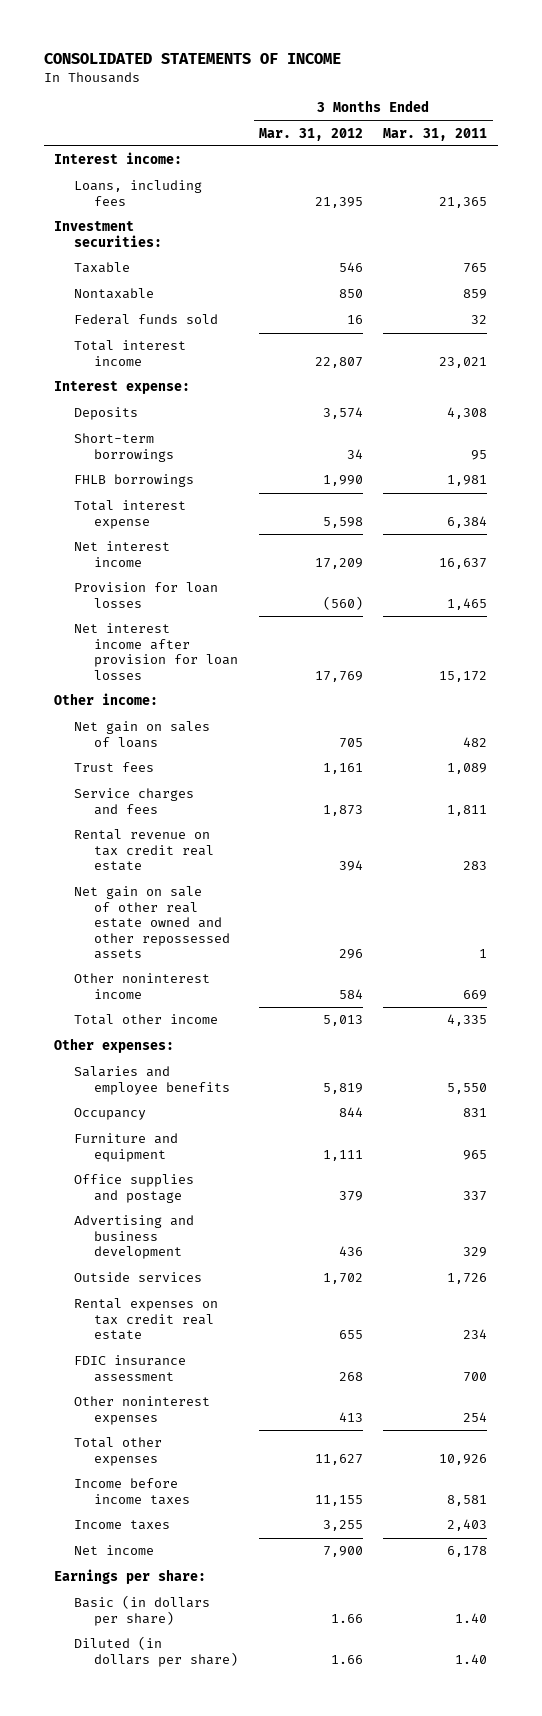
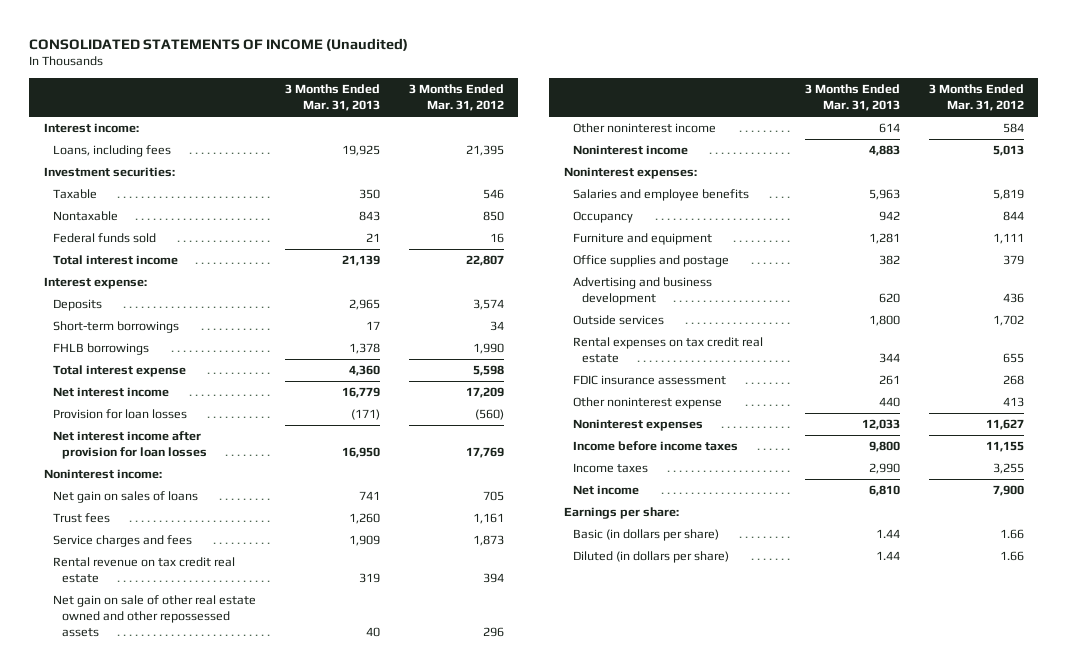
- CONSOLIDATED STATEMENTS OF INCOME
+ CONSOLIDATED STATEMENTS OF INCOME (Unaudited)
- | 3 Months Ended Mar. 31, 2012 | 3 Months Ended Mar. 31, 2011
+ | 3 Months Ended Mar. 31, 2013 | 3 Months Ended Mar. 31, 2012
- Other income:
+ Noninterest income:
- Total other income | 5,013 | 4,335
- Other expenses:
+ Noninterest income | 4,883 | 5,013
+ Noninterest expenses:
- Other noninterest expenses | 413 | 254
- Total other expenses | 11,627 | 10,926
+ Other noninterest expense | 440 | 413
+ Noninterest expenses | 12,033 | 11,627

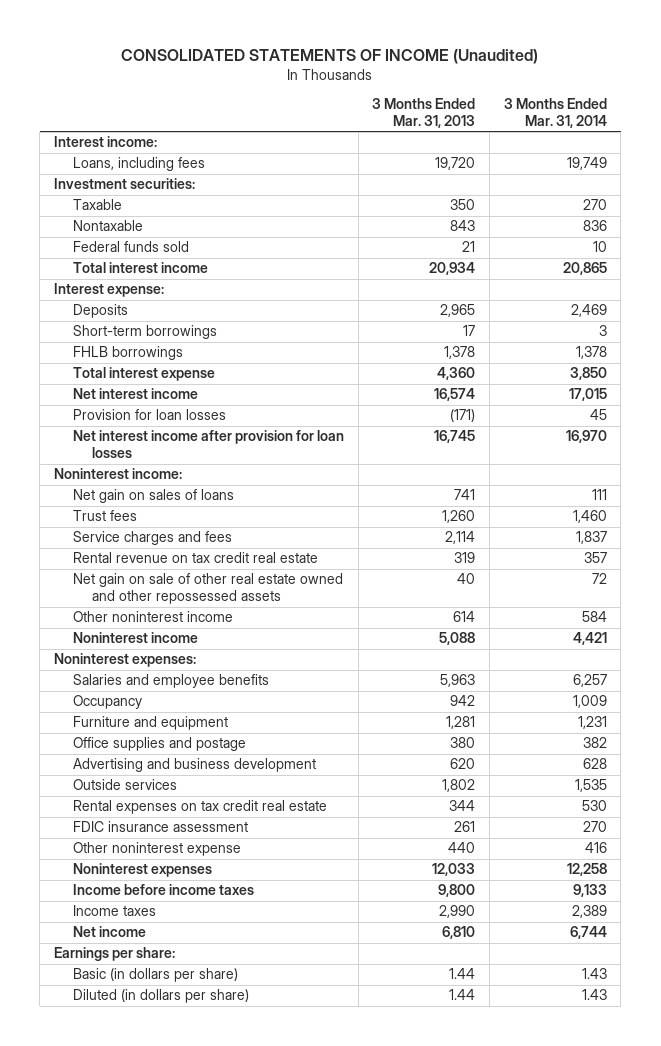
- | 3 Months Ended Mar. 31, 2013 | 3 Months Ended Mar. 31, 2012
+ | 3 Months Ended Mar. 31, 2013 | 3 Months Ended Mar. 31, 2014
- Loans, including fees | 19,925 | 21,395
+ Loans, including fees | 19,720 | 19,749
- Total interest income | 21,139 | 22,807
+ Total interest income | 20,934 | 20,865
- Net interest income | 16,779 | 17,209
+ Net interest income | 16,574 | 17,015
- Net interest income after provision for loan losses | 16,950 | 17,769
+ Net interest income after provision for loan losses | 16,745 | 16,970
- Service charges and fees | 1,909 | 1,873
+ Service charges and fees | 2,114 | 1,837
- Noninterest income | 4,883 | 5,013
+ Noninterest income | 5,088 | 4,421
- Office supplies and postage | 382 | 379
+ Office supplies and postage | 380 | 382
- Outside services | 1,800 | 1,702
+ Outside services | 1,802 | 1,535

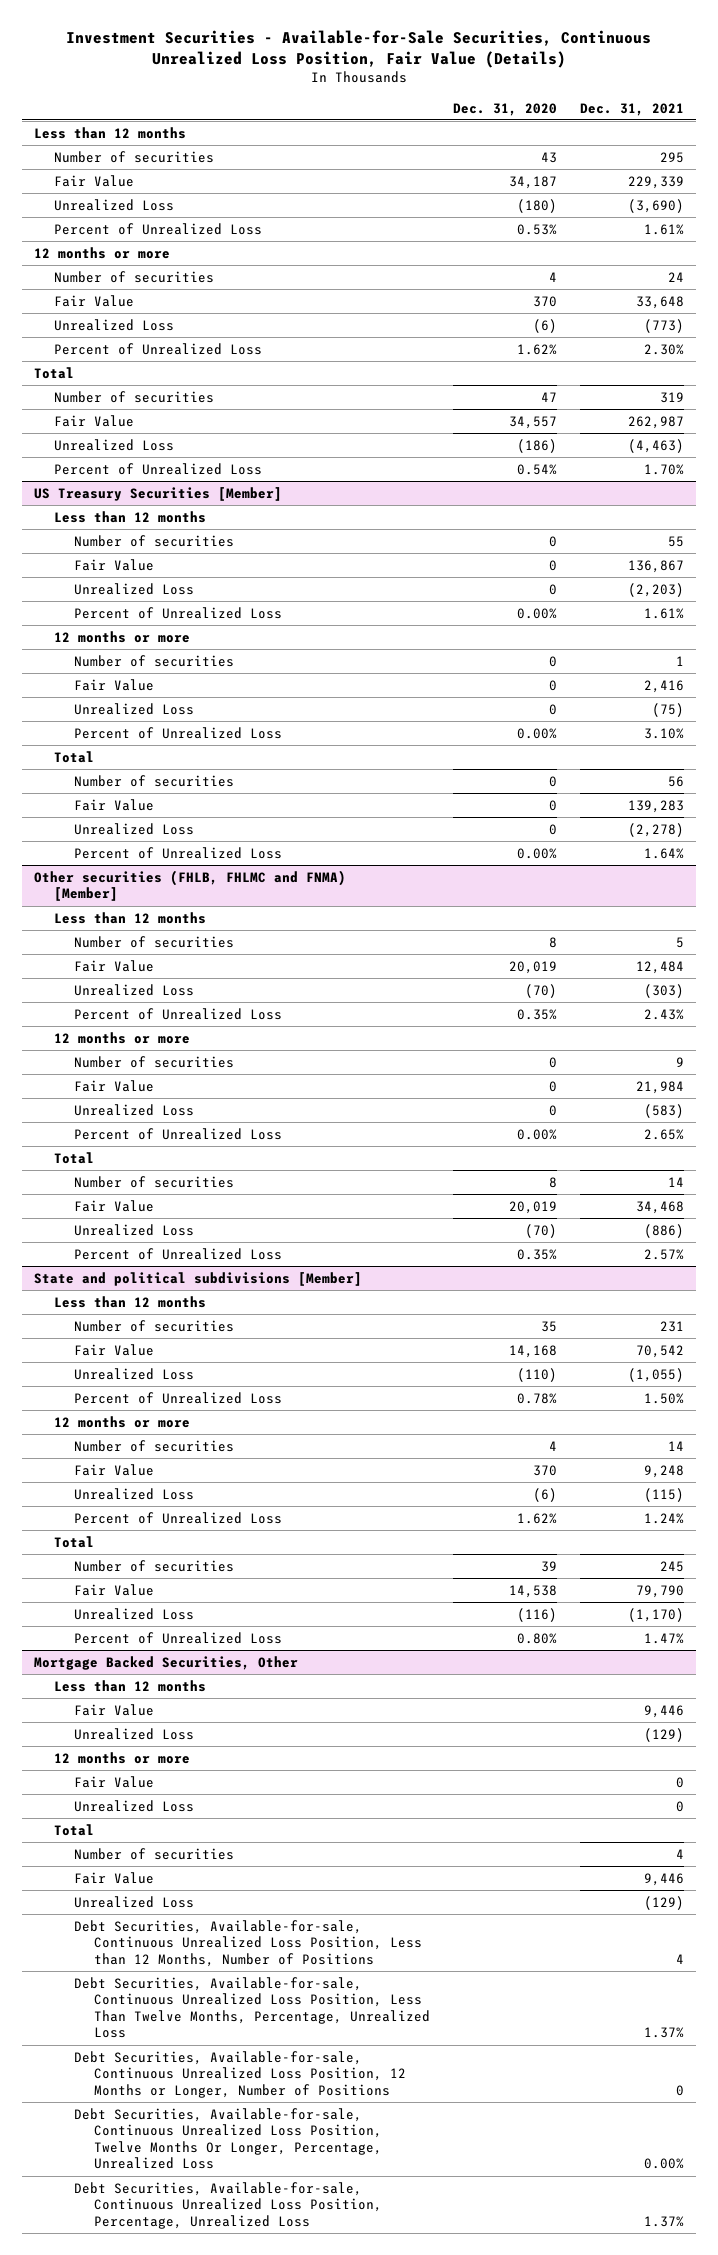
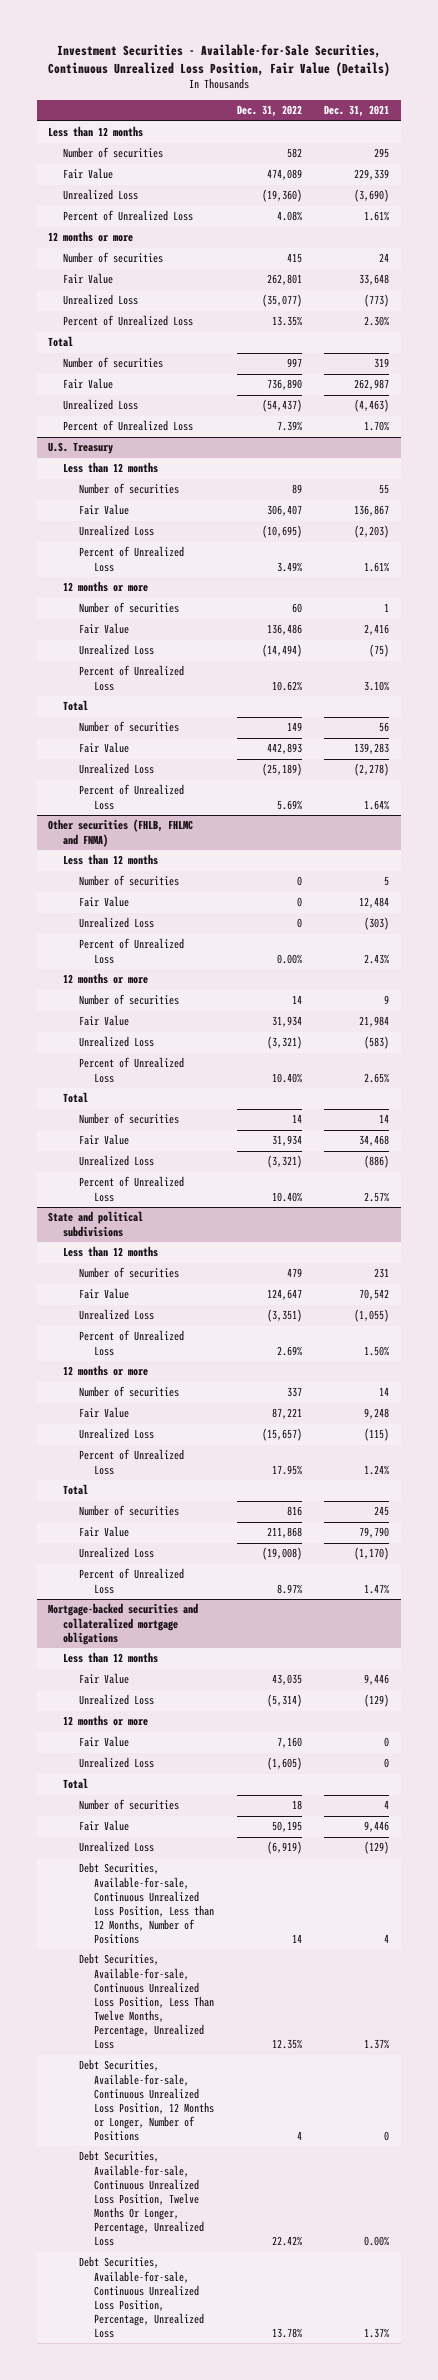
- | Dec. 31, 2020 | Dec. 31, 2021
+ | Dec. 31, 2022 | Dec. 31, 2021
- US Treasury Securities [Member]
+ U.S. Treasury
- Other securities (FHLB, FHLMC and FNMA) [Member]
+ Other securities (FHLB, FHLMC and FNMA)
- State and political subdivisions [Member]
+ State and political subdivisions
- Mortgage Backed Securities, Other
+ Mortgage-backed securities and collateralized mortgage obligations

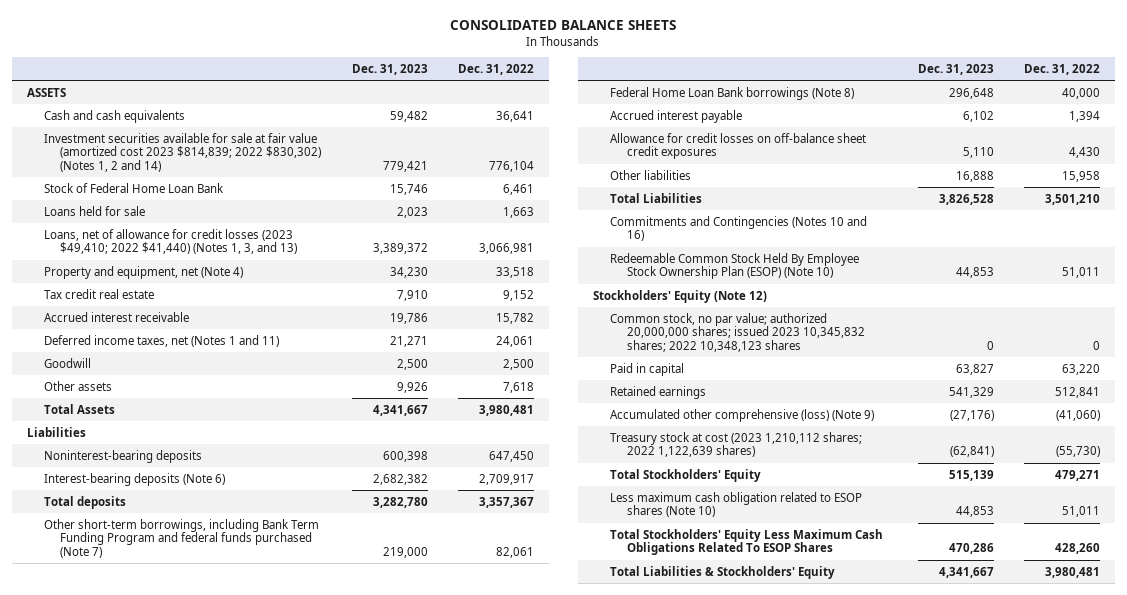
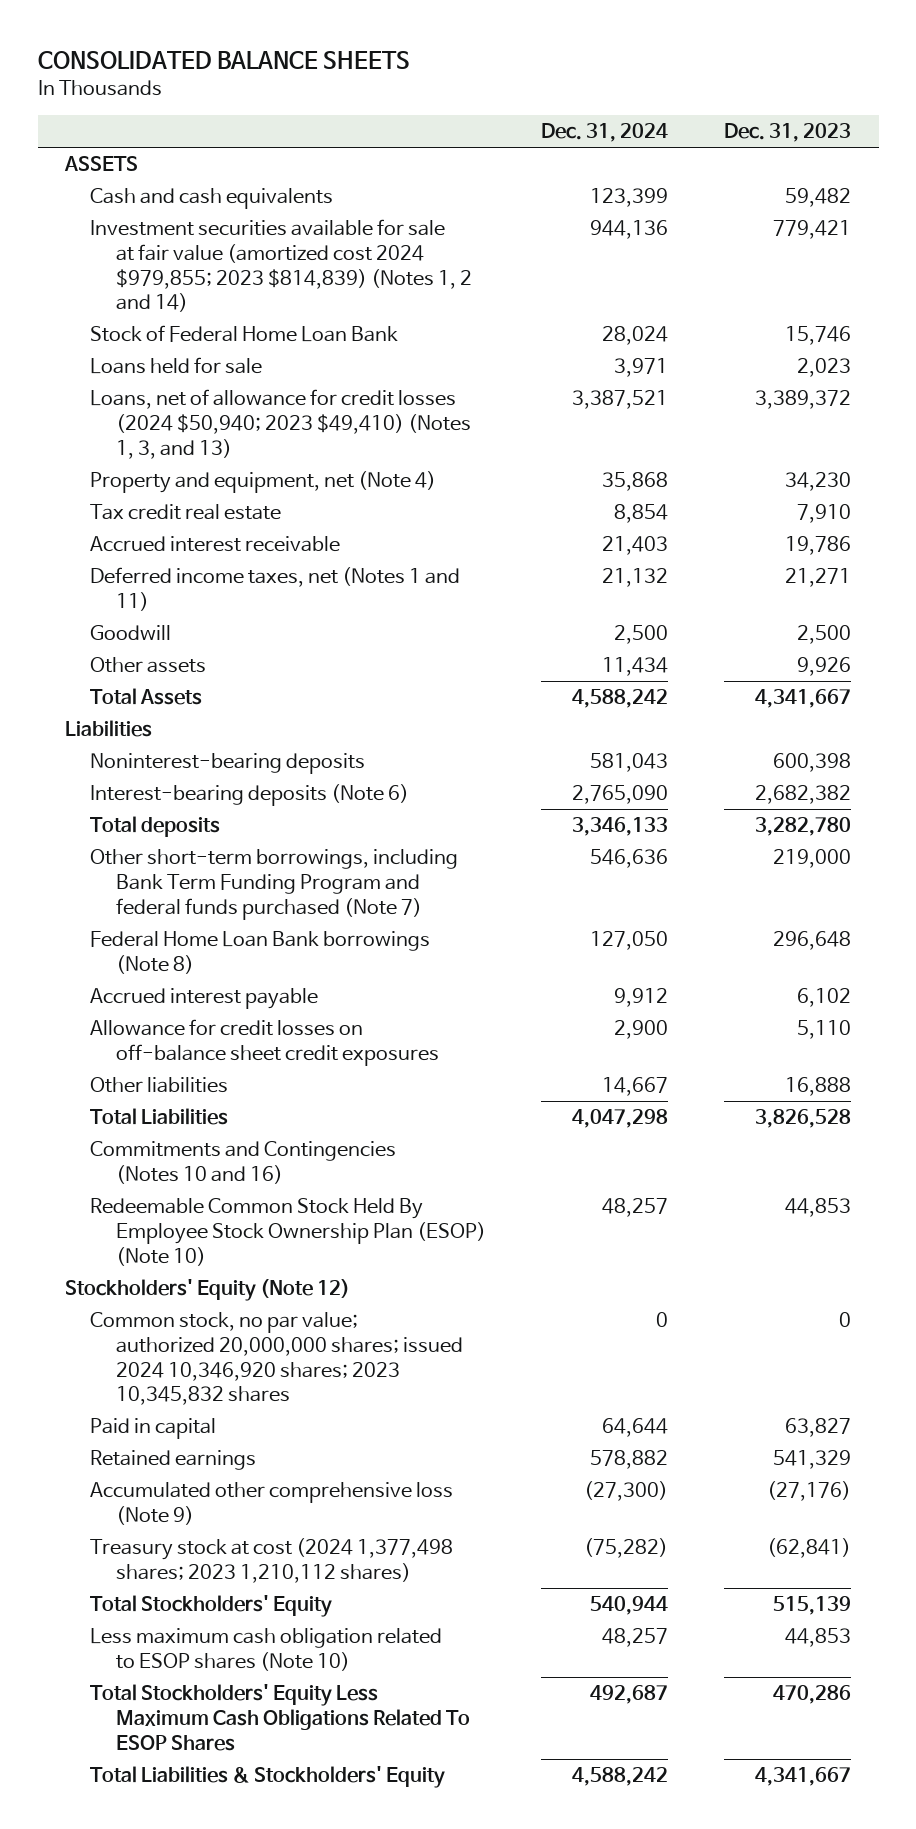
- | Dec. 31, 2023 | Dec. 31, 2022
+ | Dec. 31, 2024 | Dec. 31, 2023
- Investment securities available for sale at fair value (amortized cost 2023 $814,839; 2022 $830,302) (Notes 1, 2 and 14) | 779,421 | 776,104
+ Investment securities available for sale at fair value (amortized cost 2024 $979,855; 2023 $814,839) (Notes 1, 2 and 14) | 944,136 | 779,421
- Loans, net of allowance for credit losses (2023 $49,410; 2022 $41,440) (Notes 1, 3, and 13) | 3,389,372 | 3,066,981
+ Loans, net of allowance for credit losses (2024 $50,940; 2023 $49,410) (Notes 1, 3, and 13) | 3,387,521 | 3,389,372
- Common stock, no par value; authorized 20,000,000 shares; issued 2023 10,345,832 shares; 2022 10,348,123 shares | 0 | 0
+ Common stock, no par value; authorized 20,000,000 shares; issued 2024 10,346,920 shares; 2023 10,345,832 shares | 0 | 0
- Accumulated other comprehensive (loss) (Note 9) | (27,176) | (41,060)
- Treasury stock at cost (2023 1,210,112 shares; 2022 1,122,639 shares) | (62,841) | (55,730)
+ Accumulated other comprehensive loss (Note 9) | (27,300) | (27,176)
+ Treasury stock at cost (2024 1,377,498 shares; 2023 1,210,112 shares) | (75,282) | (62,841)

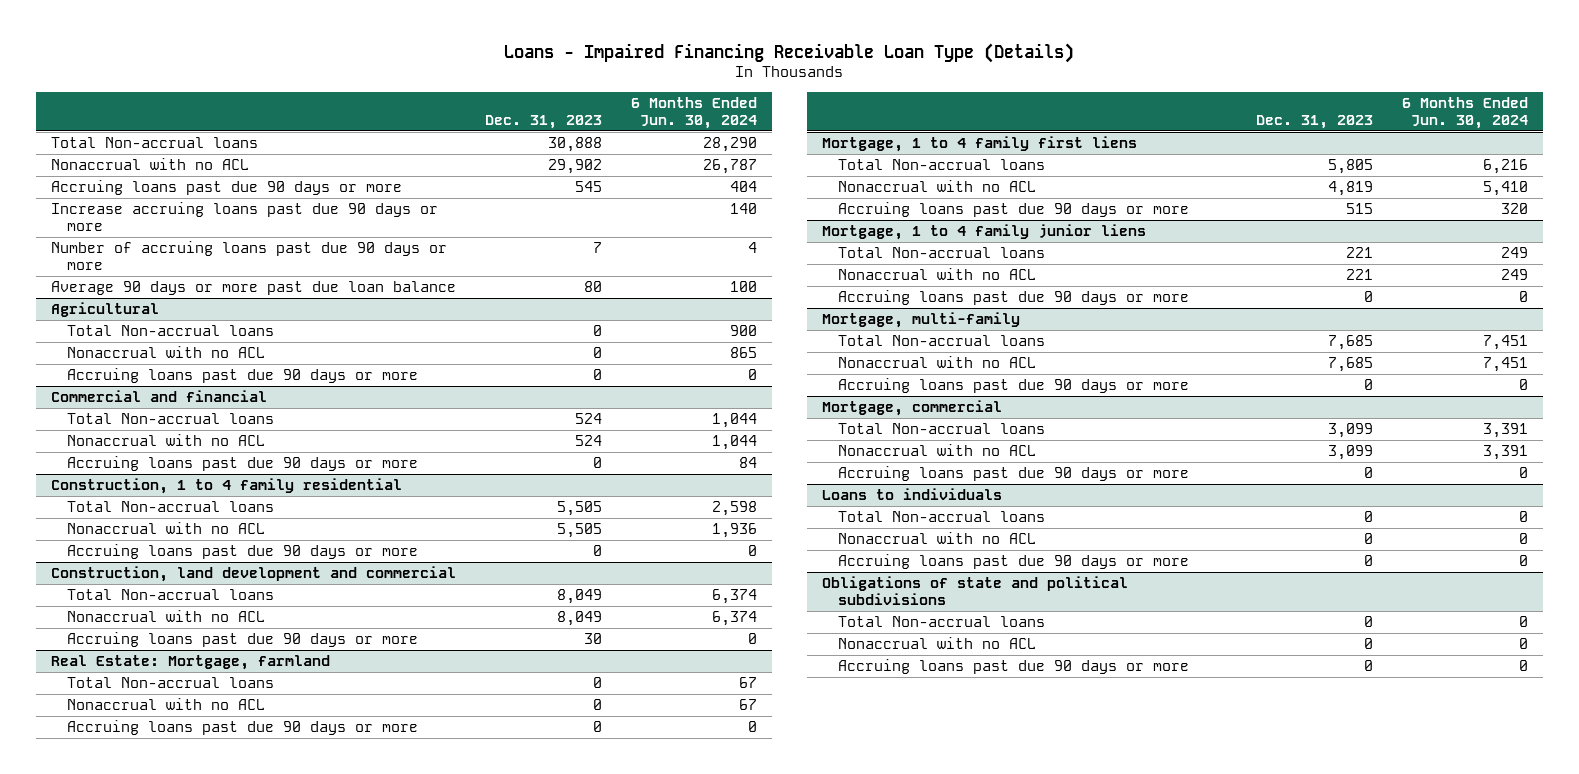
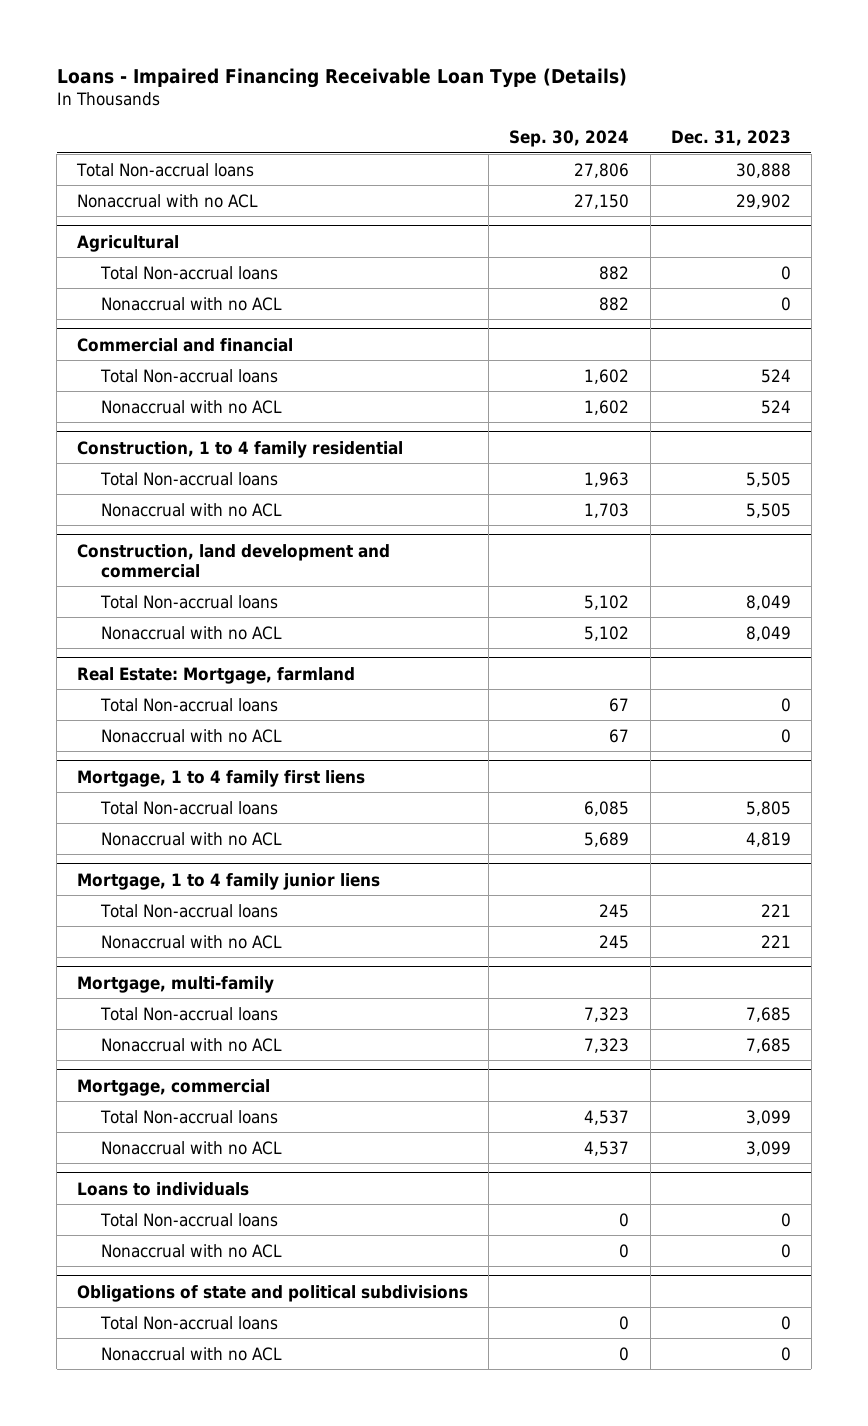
- | Dec. 31, 2023 | 6 Months Ended Jun. 30, 2024
+ | Sep. 30, 2024 | Dec. 31, 2023
- Accruing loans past due 90 days or more | 545 | 404
- Increase accruing loans past due 90 days or more | | 140
- Number of accruing loans past due 90 days or more | 7 | 4
- Average 90 days or more past due loan balance | 80 | 100
@ Agricultural
- Accruing loans past due 90 days or more | 0 | 0
@ Commercial and financial
- Accruing loans past due 90 days or more | 0 | 84
@ Construction, 1 to 4 family residential
- Accruing loans past due 90 days or more | 0 | 0
@ Construction, land development and commercial
- Accruing loans past due 90 days or more | 30 | 0
@ Real Estate: Mortgage, farmland
- Accruing loans past due 90 days or more | 0 | 0
@ Mortgage, 1 to 4 family first liens
- Accruing loans past due 90 days or more | 515 | 320
@ Mortgage, 1 to 4 family junior liens
- Accruing loans past due 90 days or more | 0 | 0
@ Mortgage, multi-family
- Accruing loans past due 90 days or more | 0 | 0
@ Mortgage, commercial
- Accruing loans past due 90 days or more | 0 | 0
@ Loans to individuals
- Accruing loans past due 90 days or more | 0 | 0
@ Obligations of state and political subdivisions
- Accruing loans past due 90 days or more | 0 | 0

